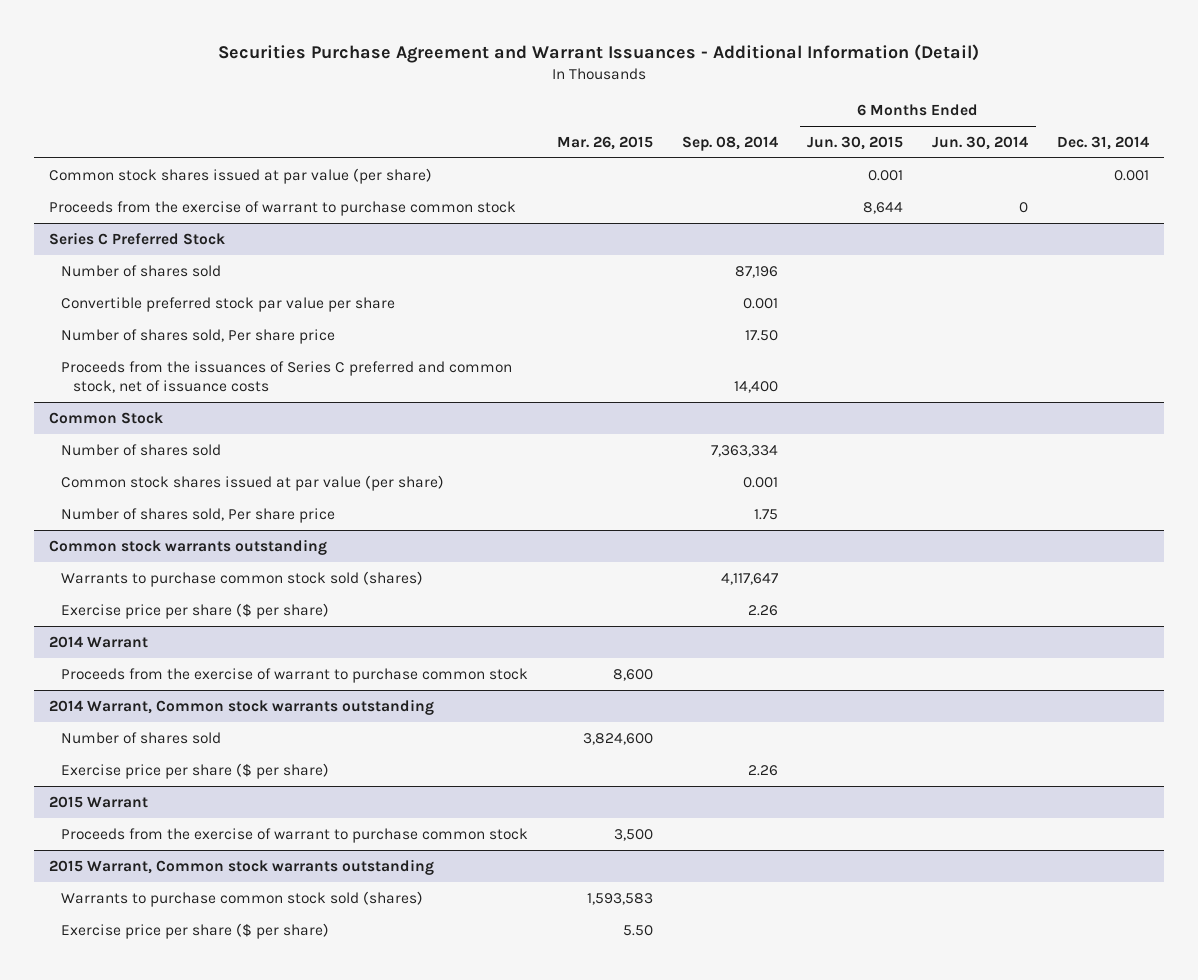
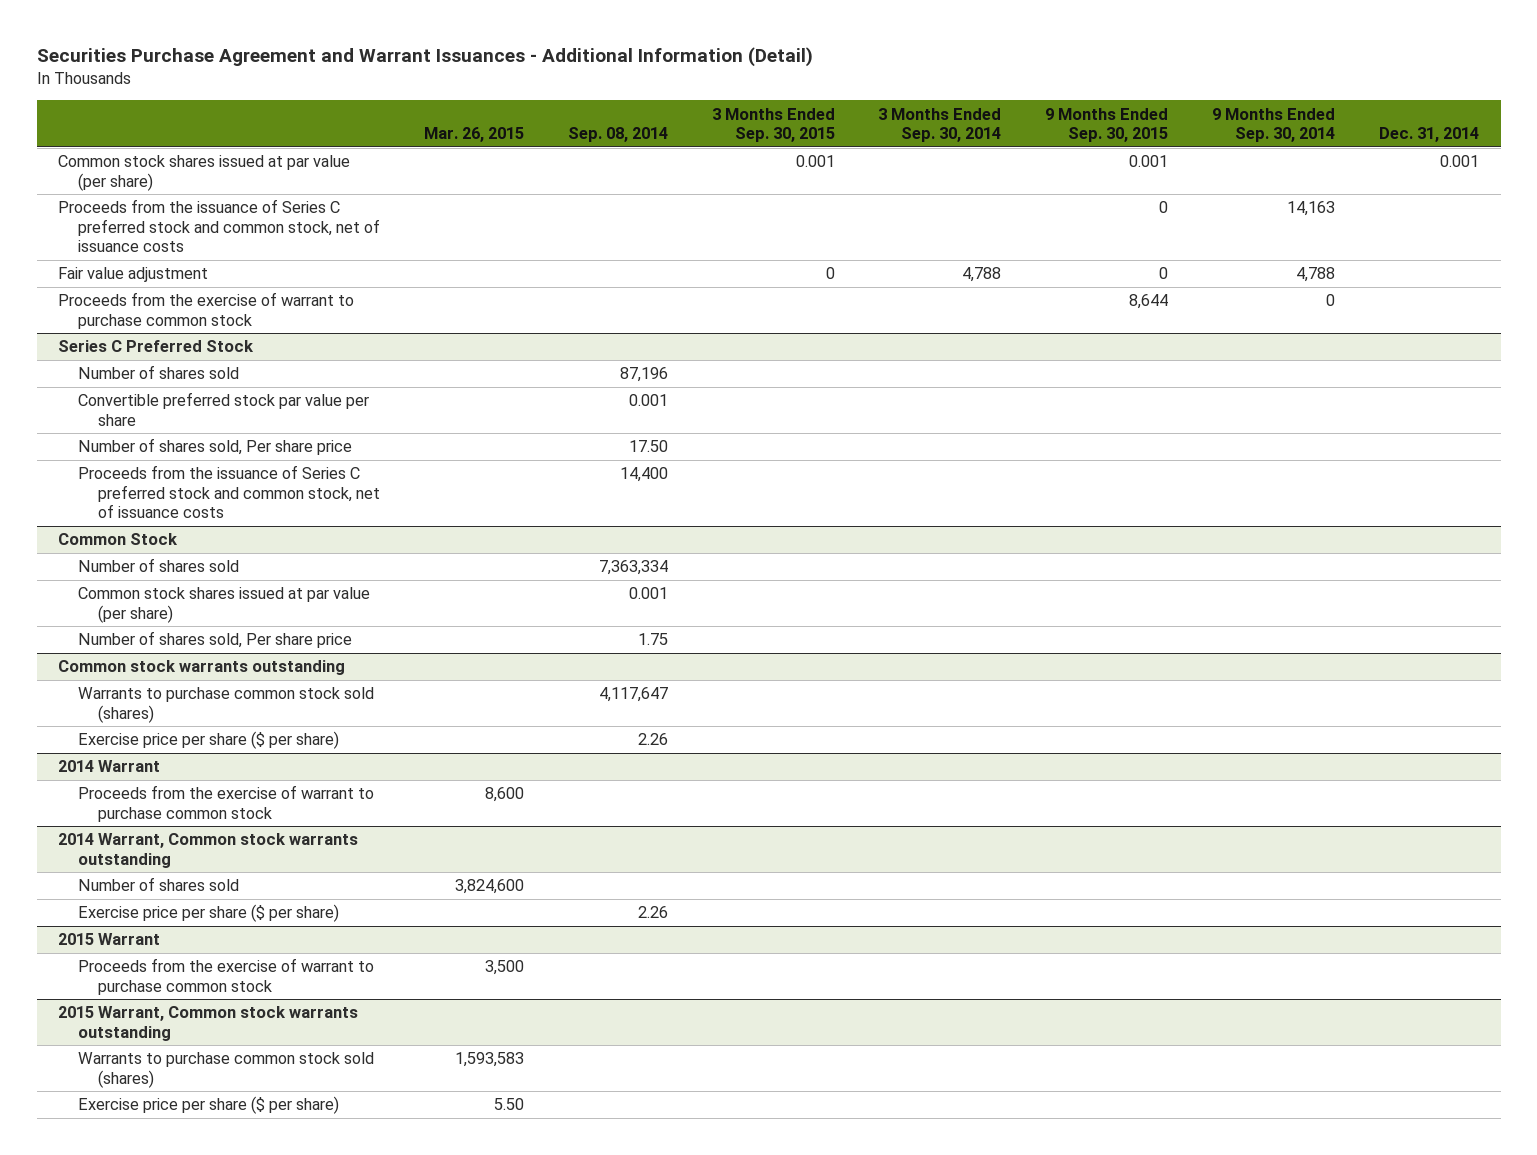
- | Mar. 26, 2015 | Sep. 08, 2014 | 6 Months Ended Jun. 30, 2015 | 6 Months Ended Jun. 30, 2014 | Dec. 31, 2014
+ | Mar. 26, 2015 | Sep. 08, 2014 | 3 Months Ended Sep. 30, 2015 | 3 Months Ended Sep. 30, 2014 | 9 Months Ended Sep. 30, 2015 | 9 Months Ended Sep. 30, 2014 | Dec. 31, 2014
+ Proceeds from the issuance of Series C preferred stock and common stock, net of issuance costs | | | | | 0 | 14,163 |
+ Fair value adjustment | | | 0 | 4,788 | 0 | 4,788 |
@ Series C Preferred Stock
- Proceeds from the issuances of Series C preferred and common stock, net of issuance costs | | 14,400 | | |
+ Proceeds from the issuance of Series C preferred stock and common stock, net of issuance costs | | 14,400 | | | | |

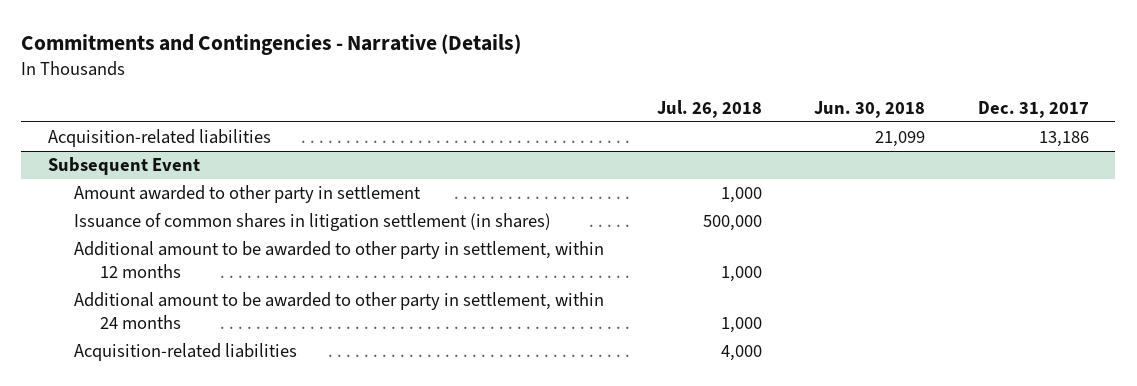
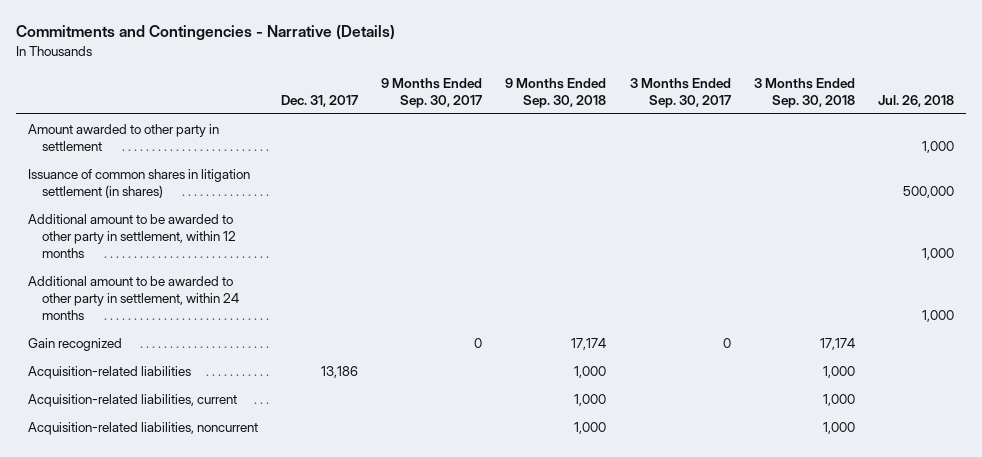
- | Jul. 26, 2018 | Jun. 30, 2018 | Dec. 31, 2017
+ | Dec. 31, 2017 | 9 Months Ended Sep. 30, 2017 | 9 Months Ended Sep. 30, 2018 | 3 Months Ended Sep. 30, 2017 | 3 Months Ended Sep. 30, 2018 | Jul. 26, 2018
+ Amount awarded to other party in settlement | | | | | | 1,000
+ Issuance of common shares in litigation settlement (in shares) | | | | | | 500,000
+ Additional amount to be awarded to other party in settlement, within 12 months | | | | | | 1,000
+ Additional amount to be awarded to other party in settlement, within 24 months | | | | | | 1,000
+ Gain recognized | | 0 | 17,174 | 0 | 17,174 |
- Subsequent Event
- Amount awarded to other party in settlement | 1,000 | |
- Issuance of common shares in litigation settlement (in shares) | 500,000 | |
- Additional amount to be awarded to other party in settlement, within 12 months | 1,000 | |
- Additional amount to be awarded to other party in settlement, within 24 months | 1,000 | |
- Acquisition-related liabilities | 4,000 | |
+ Acquisition-related liabilities, current | | | 1,000 | | 1,000 |
+ Acquisition-related liabilities, noncurrent | | | 1,000 | | 1,000 |

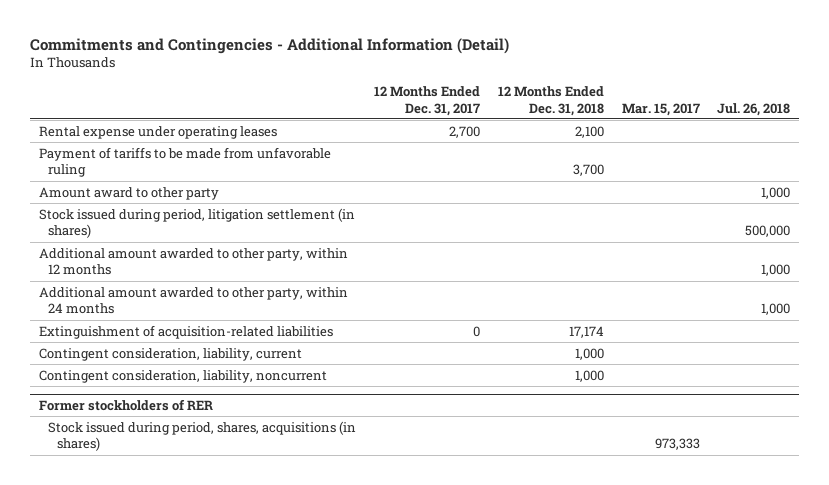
- Commitments and Contingencies - Narrative (Details)
+ Commitments and Contingencies - Additional Information (Detail)
- | Dec. 31, 2017 | 9 Months Ended Sep. 30, 2017 | 9 Months Ended Sep. 30, 2018 | 3 Months Ended Sep. 30, 2017 | 3 Months Ended Sep. 30, 2018 | Jul. 26, 2018
+ | 12 Months Ended Dec. 31, 2017 | 12 Months Ended Dec. 31, 2018 | Mar. 15, 2017 | Jul. 26, 2018
- Amount awarded to other party in settlement | | | | | | 1,000
- Issuance of common shares in litigation settlement (in shares) | | | | | | 500,000
- Additional amount to be awarded to other party in settlement, within 12 months | | | | | | 1,000
- Additional amount to be awarded to other party in settlement, within 24 months | | | | | | 1,000
- Gain recognized | | 0 | 17,174 | 0 | 17,174 |
- Acquisition-related liabilities | 13,186 | | 1,000 | | 1,000 |
- Acquisition-related liabilities, current | | | 1,000 | | 1,000 |
- Acquisition-related liabilities, noncurrent | | | 1,000 | | 1,000 |
+ Rental expense under operating leases | 2,700 | 2,100 | |
+ Payment of tariffs to be made from unfavorable ruling | | 3,700 | |
+ Amount award to other party | | | | 1,000
+ Stock issued during period, litigation settlement (in shares) | | | | 500,000
+ Additional amount awarded to other party, within 12 months | | | | 1,000
+ Additional amount awarded to other party, within 24 months | | | | 1,000
+ Extinguishment of acquisition-related liabilities | 0 | 17,174 | |
+ Contingent consideration, liability, current | | 1,000 | |
+ Contingent consideration, liability, noncurrent | | 1,000 | |
+ Former stockholders of RER
+ Stock issued during period, shares, acquisitions (in shares) | | | 973,333 |

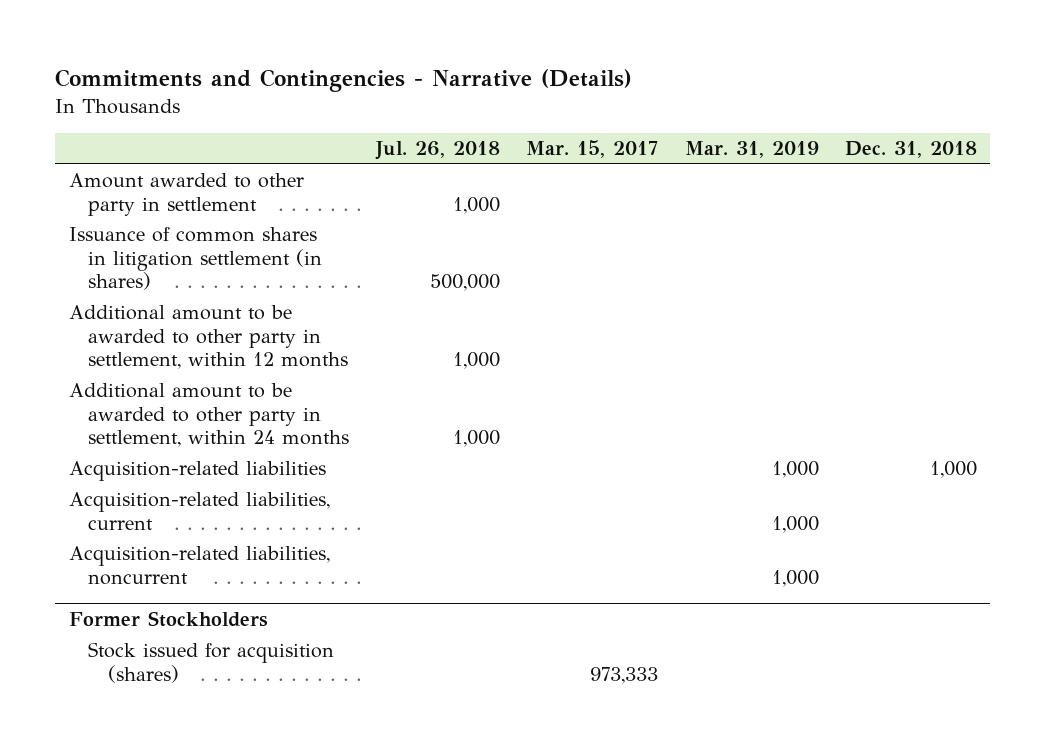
- Commitments and Contingencies - Additional Information (Detail)
+ Commitments and Contingencies - Narrative (Details)
- | 12 Months Ended Dec. 31, 2017 | 12 Months Ended Dec. 31, 2018 | Mar. 15, 2017 | Jul. 26, 2018
+ | Jul. 26, 2018 | Mar. 15, 2017 | Mar. 31, 2019 | Dec. 31, 2018
- Rental expense under operating leases | 2,700 | 2,100 | |
- Payment of tariffs to be made from unfavorable ruling | | 3,700 | |
- Amount award to other party | | | | 1,000
- Stock issued during period, litigation settlement (in shares) | | | | 500,000
- Additional amount awarded to other party, within 12 months | | | | 1,000
- Additional amount awarded to other party, within 24 months | | | | 1,000
- Extinguishment of acquisition-related liabilities | 0 | 17,174 | |
- Contingent consideration, liability, current | | 1,000 | |
- Contingent consideration, liability, noncurrent | | 1,000 | |
- Former stockholders of RER
- Stock issued during period, shares, acquisitions (in shares) | | | 973,333 |
+ Amount awarded to other party in settlement | 1,000 | | |
+ Issuance of common shares in litigation settlement (in shares) | 500,000 | | |
+ Additional amount to be awarded to other party in settlement, within 12 months | 1,000 | | |
+ Additional amount to be awarded to other party in settlement, within 24 months | 1,000 | | |
+ Acquisition-related liabilities | | | 1,000 | 1,000
+ Acquisition-related liabilities, current | | | 1,000 |
+ Acquisition-related liabilities, noncurrent | | | 1,000 |
+ Former Stockholders
+ Stock issued for acquisition (shares) | | 973,333 | |

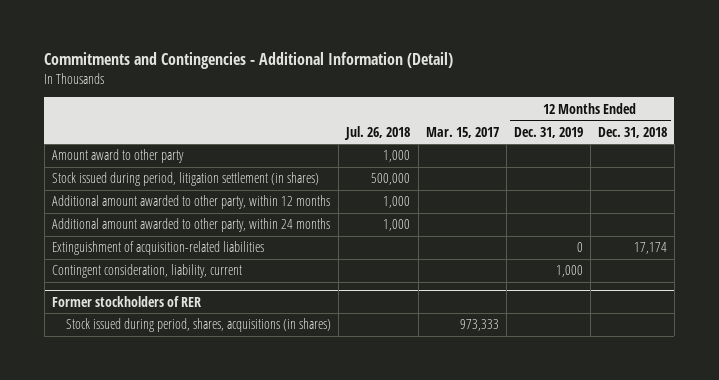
- Commitments and Contingencies - Narrative (Details)
+ Commitments and Contingencies - Additional Information (Detail)
- | Jul. 26, 2018 | Mar. 15, 2017 | Mar. 31, 2019 | Dec. 31, 2018
+ | Jul. 26, 2018 | Mar. 15, 2017 | 12 Months Ended Dec. 31, 2019 | 12 Months Ended Dec. 31, 2018
- Amount awarded to other party in settlement | 1,000 | | |
- Issuance of common shares in litigation settlement (in shares) | 500,000 | | |
- Additional amount to be awarded to other party in settlement, within 12 months | 1,000 | | |
- Additional amount to be awarded to other party in settlement, within 24 months | 1,000 | | |
- Acquisition-related liabilities | | | 1,000 | 1,000
- Acquisition-related liabilities, current | | | 1,000 |
- Acquisition-related liabilities, noncurrent | | | 1,000 |
- Former Stockholders
- Stock issued for acquisition (shares) | | 973,333 | |
+ Amount award to other party | 1,000 | | |
+ Stock issued during period, litigation settlement (in shares) | 500,000 | | |
+ Additional amount awarded to other party, within 12 months | 1,000 | | |
+ Additional amount awarded to other party, within 24 months | 1,000 | | |
+ Extinguishment of acquisition-related liabilities | | | 0 | 17,174
+ Contingent consideration, liability, current | | | 1,000 |
+ Former stockholders of RER
+ Stock issued during period, shares, acquisitions (in shares) | | 973,333 | |

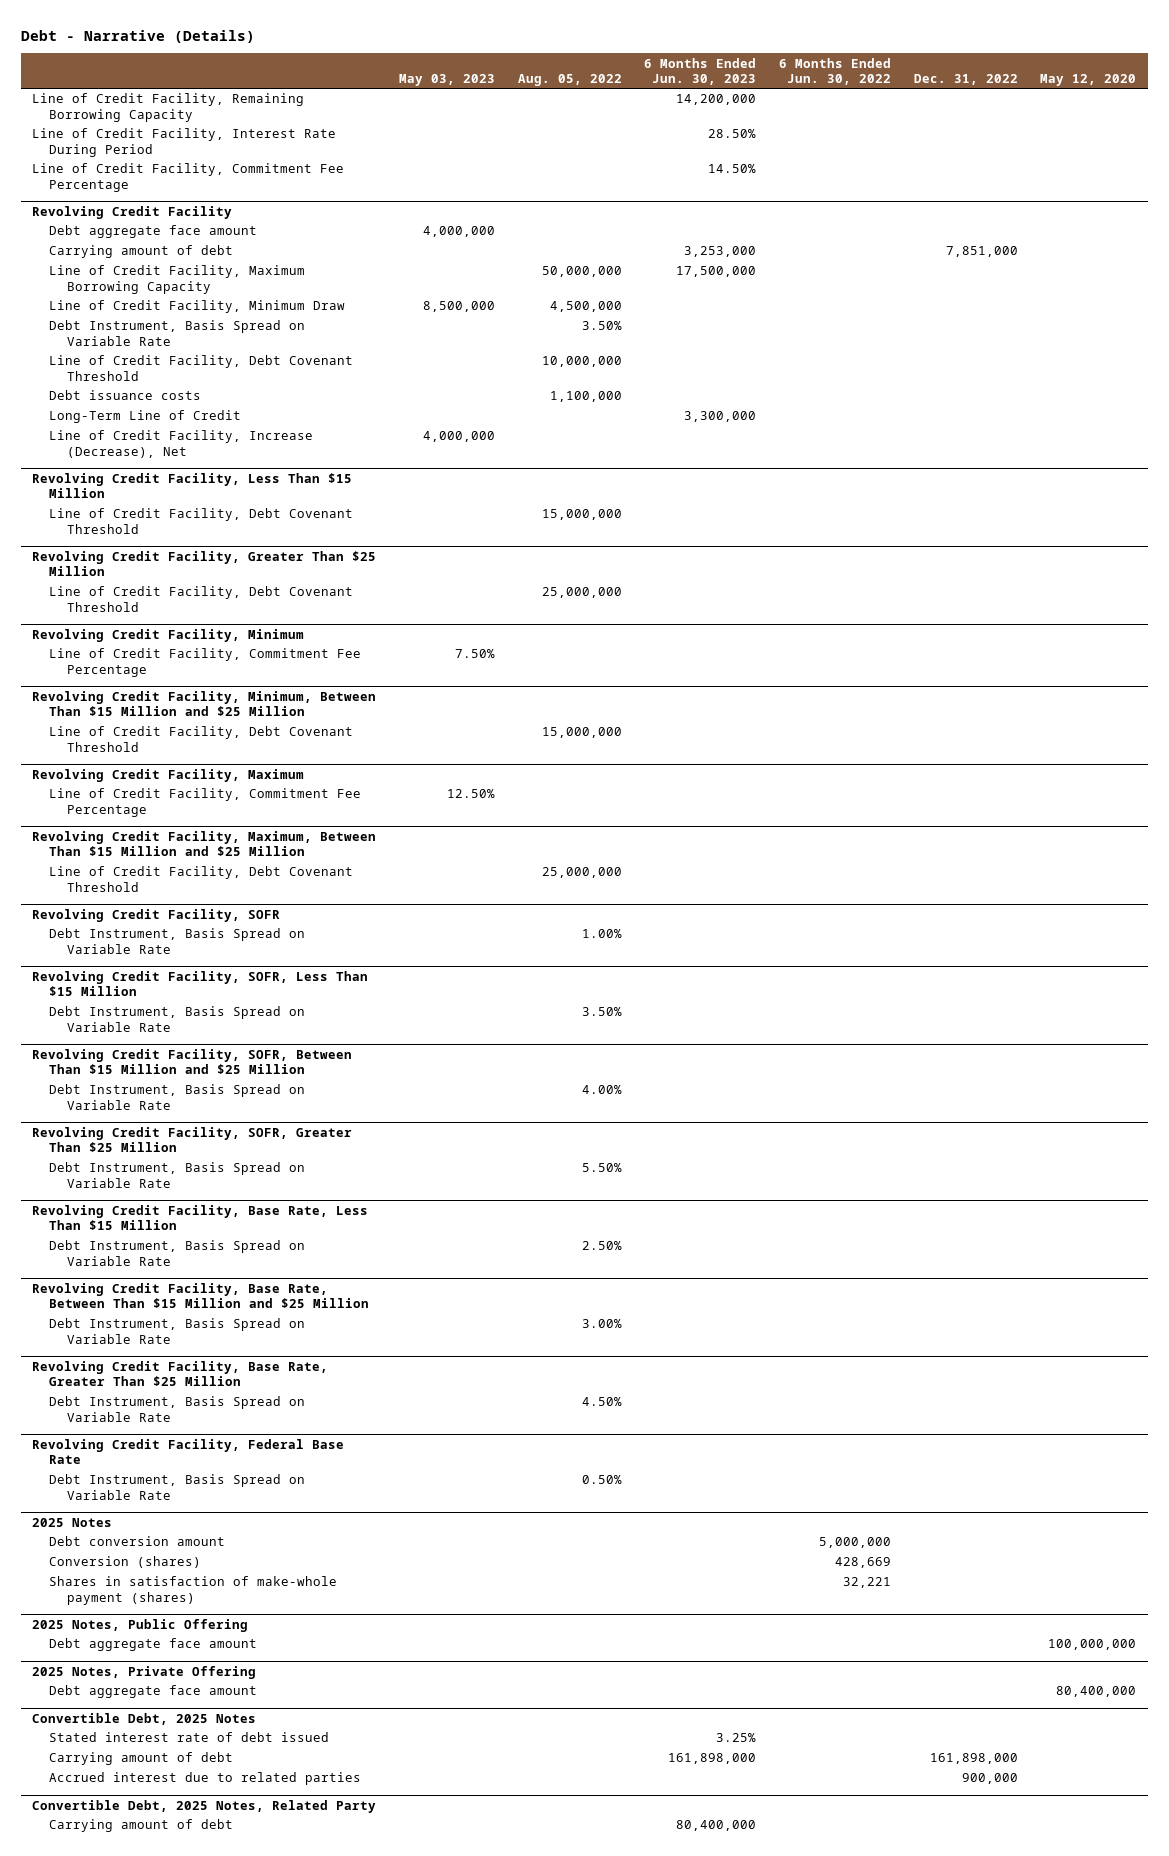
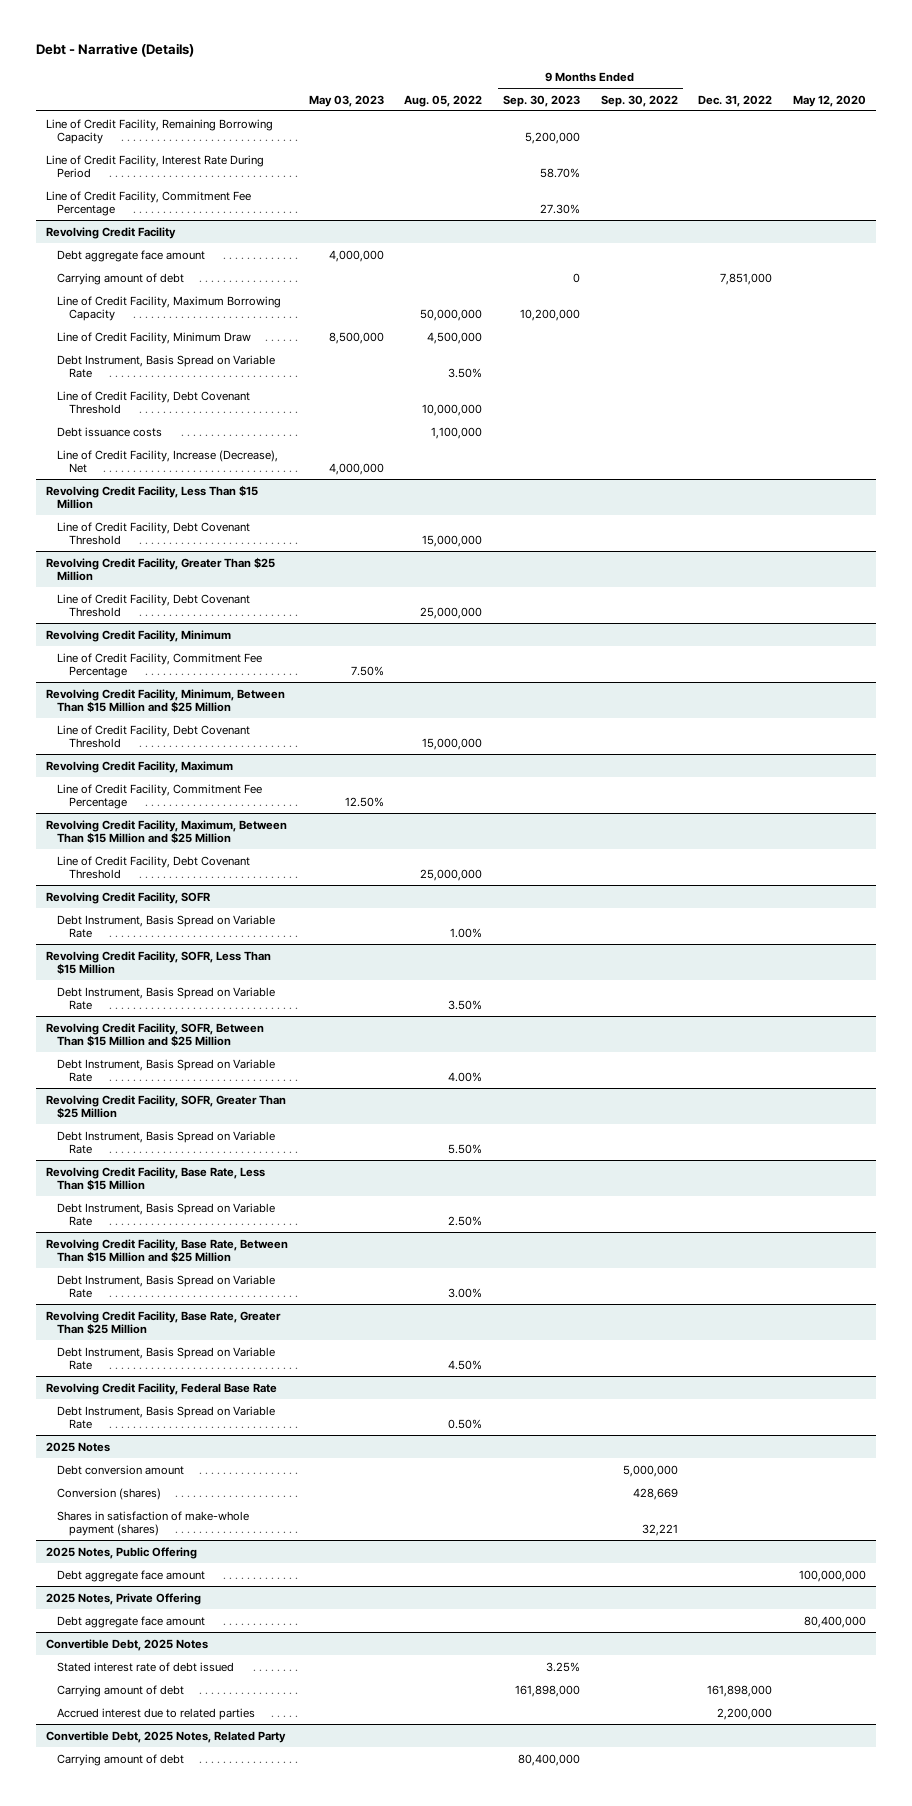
- | May 03, 2023 | Aug. 05, 2022 | 6 Months Ended Jun. 30, 2023 | 6 Months Ended Jun. 30, 2022 | Dec. 31, 2022 | May 12, 2020
+ | May 03, 2023 | Aug. 05, 2022 | 9 Months Ended Sep. 30, 2023 | 9 Months Ended Sep. 30, 2022 | Dec. 31, 2022 | May 12, 2020
@ Revolving Credit Facility
- Long-Term Line of Credit | | | 3,300,000 | | |
@ Convertible Debt, 2025 Notes
- Accrued interest due to related parties | | | | | 900,000 |
+ Accrued interest due to related parties | | | | | 2,200,000 |

